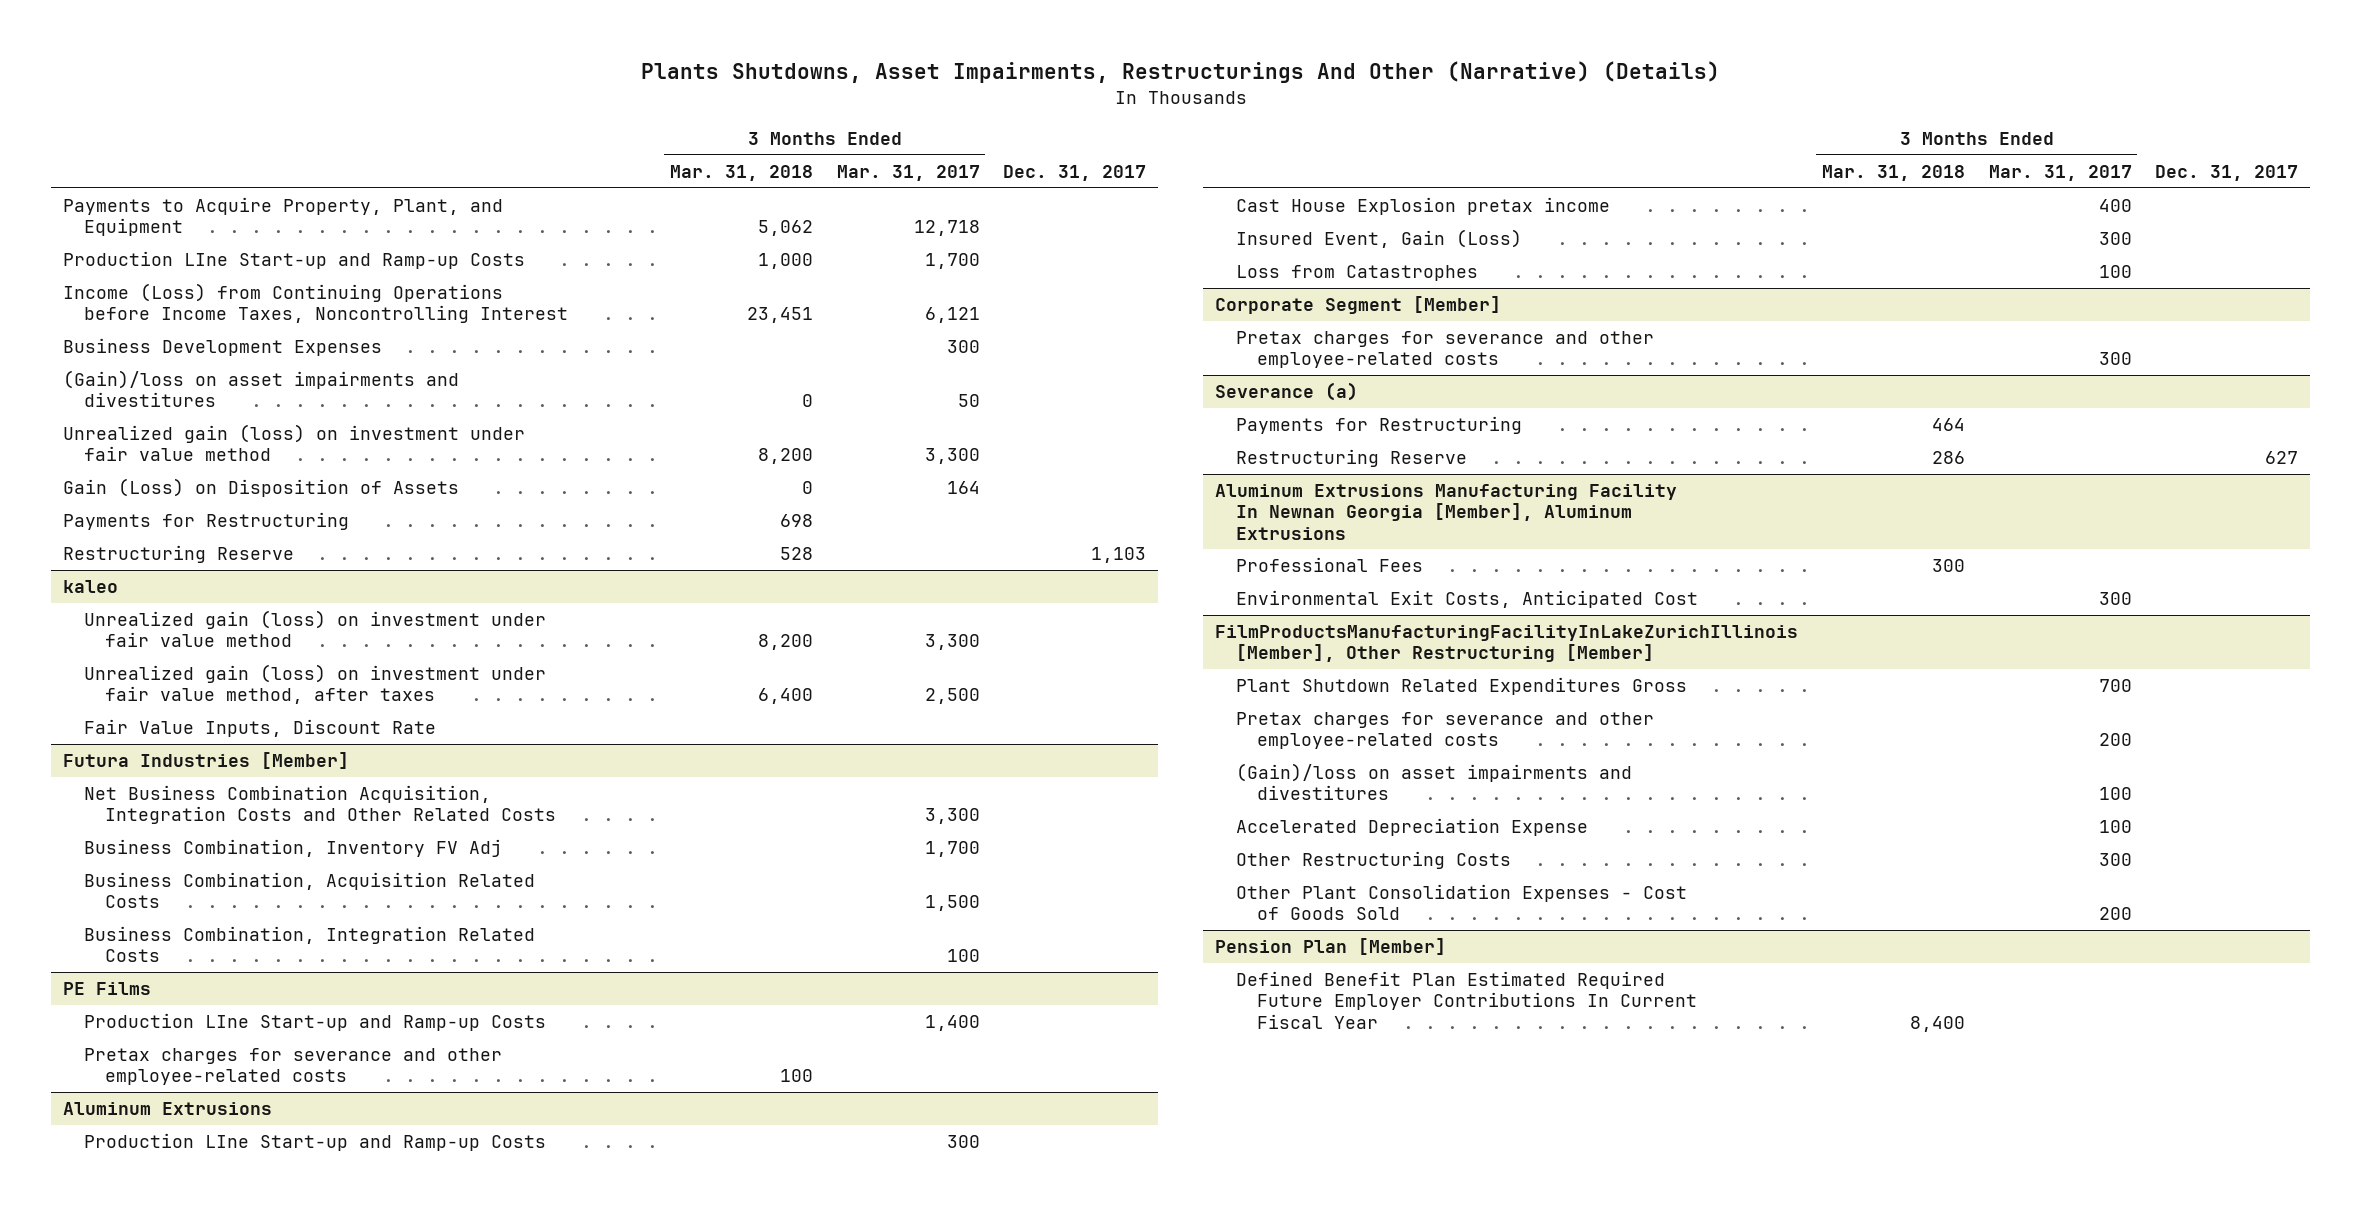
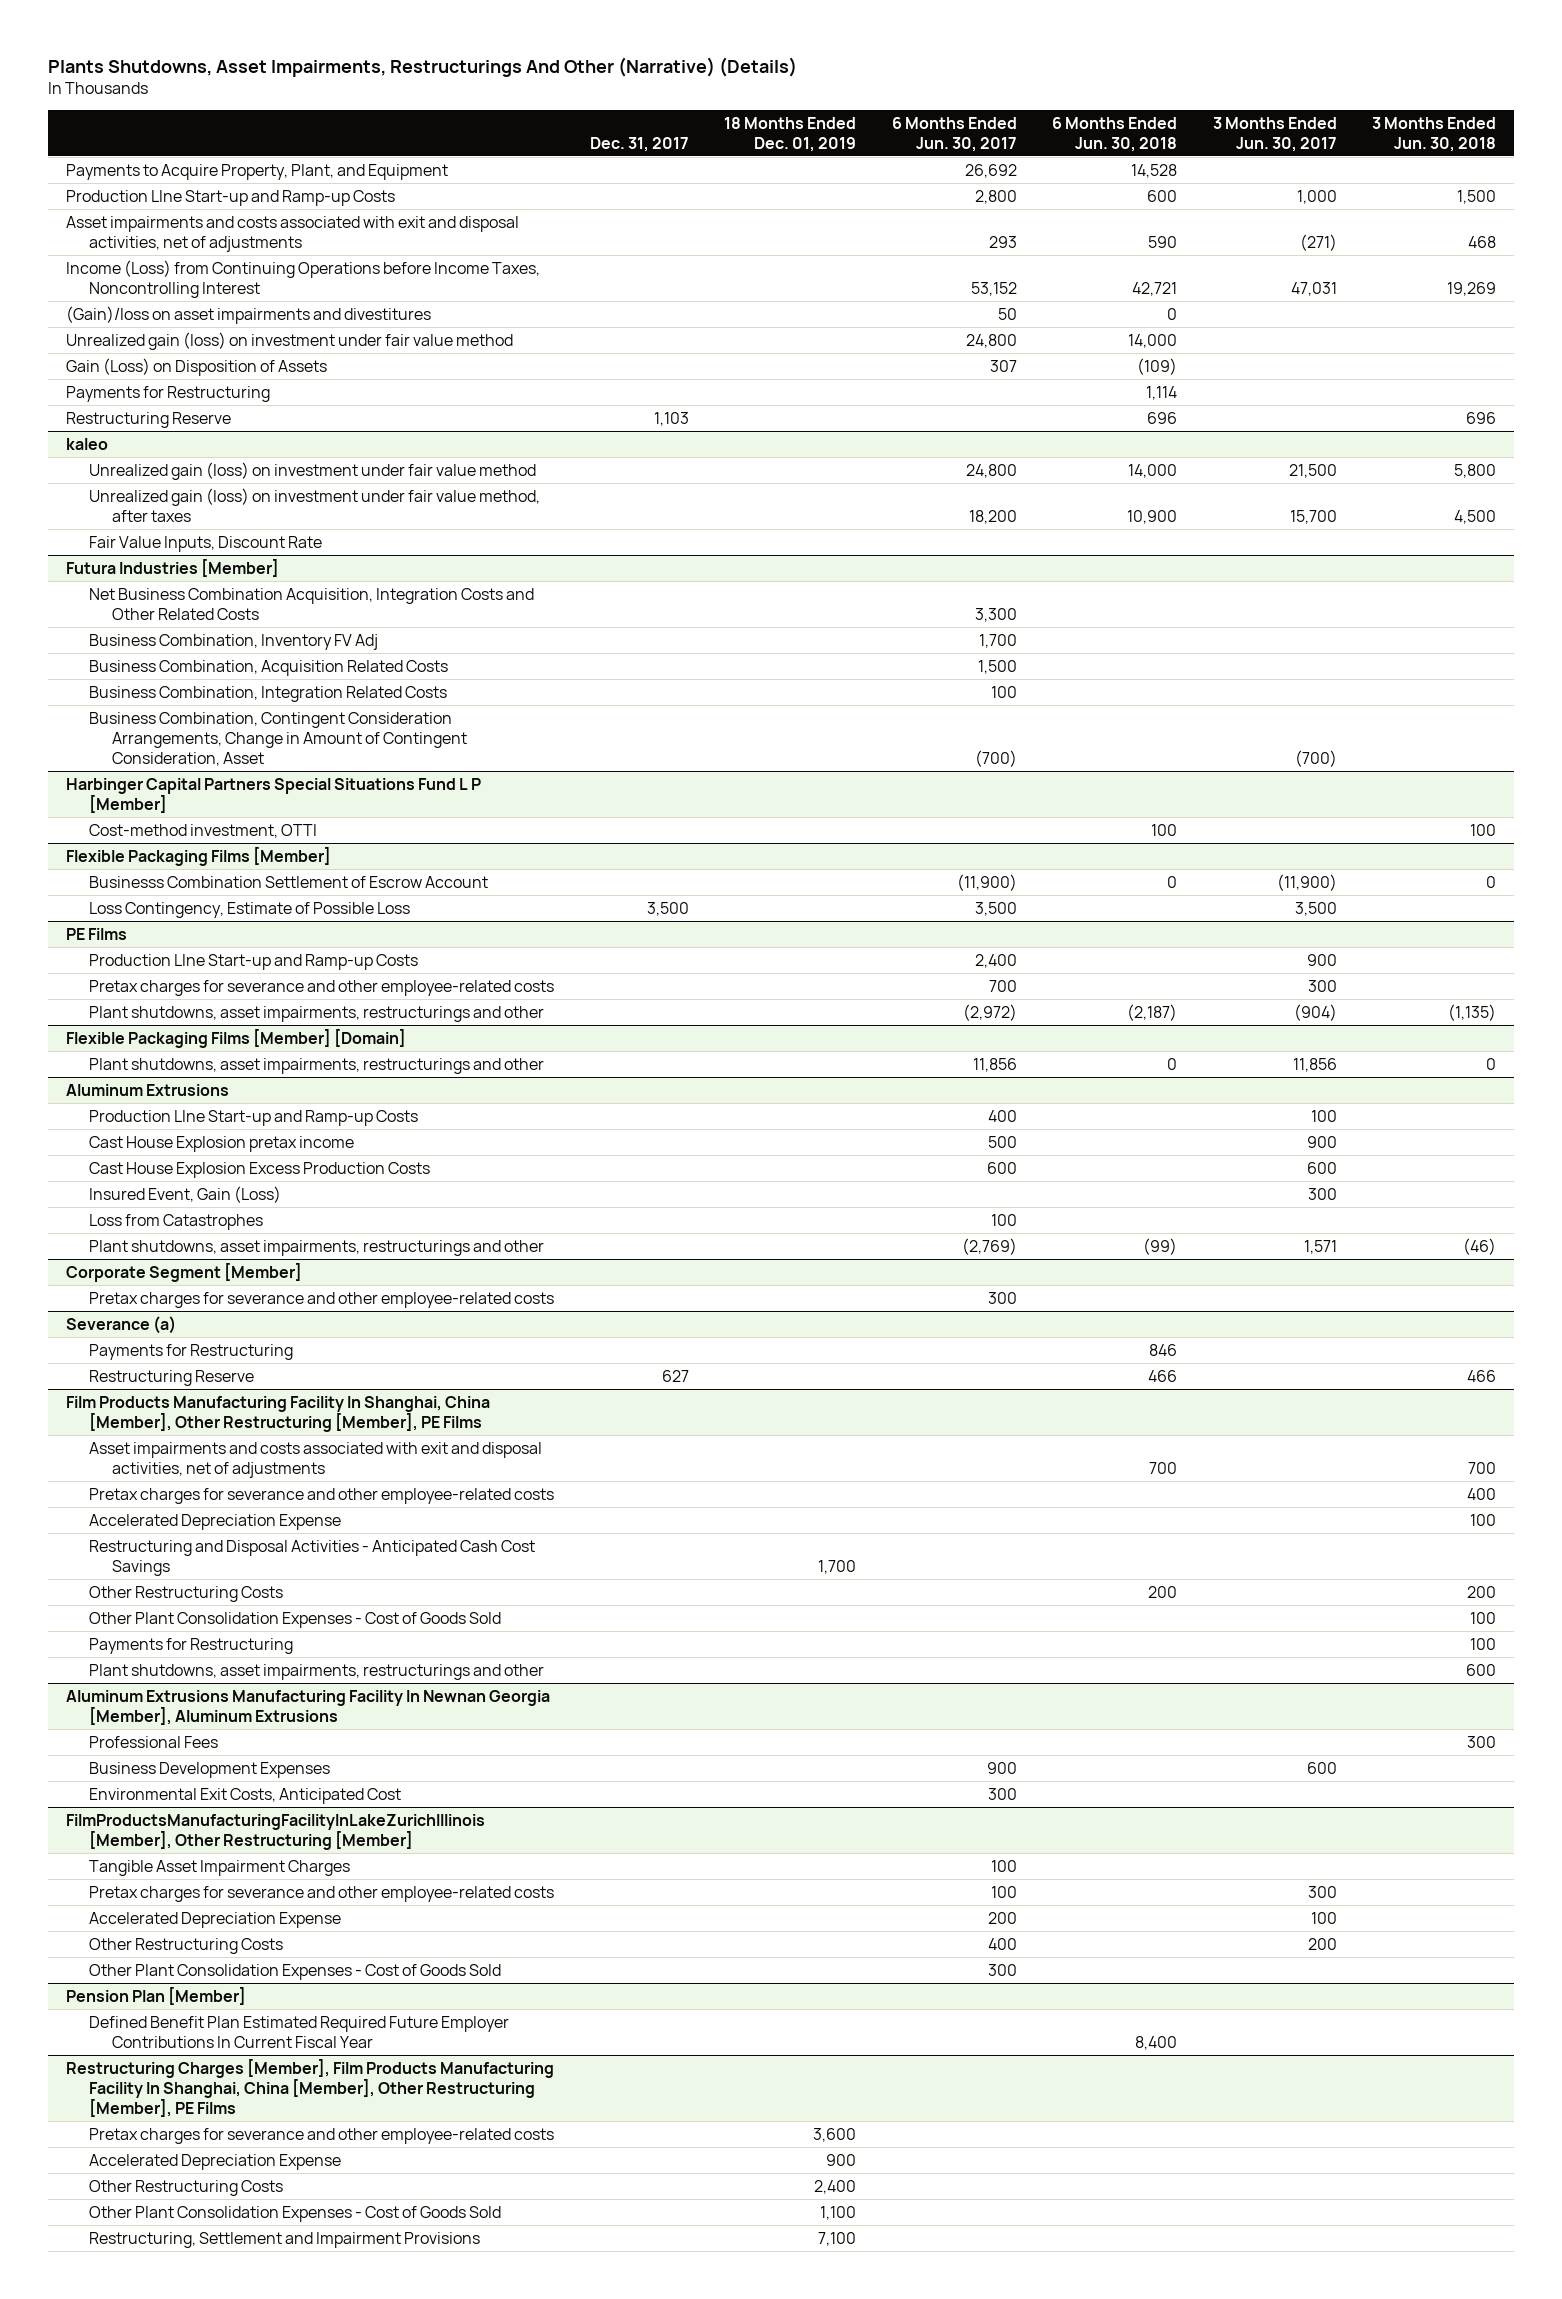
- | 3 Months Ended Mar. 31, 2018 | 3 Months Ended Mar. 31, 2017 | Dec. 31, 2017
+ | Dec. 31, 2017 | 18 Months Ended Dec. 01, 2019 | 6 Months Ended Jun. 30, 2017 | 6 Months Ended Jun. 30, 2018 | 3 Months Ended Jun. 30, 2017 | 3 Months Ended Jun. 30, 2018
+ Asset impairments and costs associated with exit and disposal activities, net of adjustments | | | 293 | 590 | (271) | 468
- Business Development Expenses | | 300 |
@ Futura Industries [Member]
+ Business Combination, Contingent Consideration Arrangements, Change in Amount of Contingent Consideration, Asset | | | (700) | | (700) |
+ Harbinger Capital Partners Special Situations Fund L P [Member]
+ Cost-method investment, OTTI | | | | 100 | | 100
+ Flexible Packaging Films [Member]
+ Businesss Combination Settlement of Escrow Account | | | (11,900) | 0 | (11,900) | 0
+ Loss Contingency, Estimate of Possible Loss | 3,500 | | 3,500 | | 3,500 |
@ PE Films
+ Plant shutdowns, asset impairments, restructurings and other | | | (2,972) | (2,187) | (904) | (1,135)
+ Flexible Packaging Films [Member] [Domain]
+ Plant shutdowns, asset impairments, restructurings and other | | | 11,856 | 0 | 11,856 | 0
@ Aluminum Extrusions
+ Cast House Explosion Excess Production Costs | | | 600 | | 600 |
+ Plant shutdowns, asset impairments, restructurings and other | | | (2,769) | (99) | 1,571 | (46)
+ Film Products Manufacturing Facility In Shanghai, China [Member], Other Restructuring [Member], PE Films
+ Asset impairments and costs associated with exit and disposal activities, net of adjustments | | | | 700 | | 700
+ Pretax charges for severance and other employee-related costs | | | | | | 400
+ Accelerated Depreciation Expense | | | | | | 100
+ Restructuring and Disposal Activities - Anticipated Cash Cost Savings | | 1,700 | | | |
+ Other Restructuring Costs | | | | 200 | | 200
+ Other Plant Consolidation Expenses - Cost of Goods Sold | | | | | | 100
+ Payments for Restructuring | | | | | | 100
+ Plant shutdowns, asset impairments, restructurings and other | | | | | | 600
@ Aluminum Extrusions Manufacturing Facility In Newnan Georgia [Member], Aluminum Extrusions
+ Business Development Expenses | | | 900 | | 600 |
@ FilmProductsManufacturingFacilityInLakeZurichIllinois [Member], Other Restructuring [Member]
- Plant Shutdown Related Expenditures Gross | | 700 |
+ Tangible Asset Impairment Charges | | | 100 | | |
- (Gain)/loss on asset impairments and divestitures | | 100 |
+ Restructuring Charges [Member], Film Products Manufacturing Facility In Shanghai, China [Member], Other Restructuring [Member], PE Films
+ Pretax charges for severance and other employee-related costs | | 3,600 | | | |
+ Accelerated Depreciation Expense | | 900 | | | |
+ Other Restructuring Costs | | 2,400 | | | |
+ Other Plant Consolidation Expenses - Cost of Goods Sold | | 1,100 | | | |
+ Restructuring, Settlement and Impairment Provisions | | 7,100 | | | |

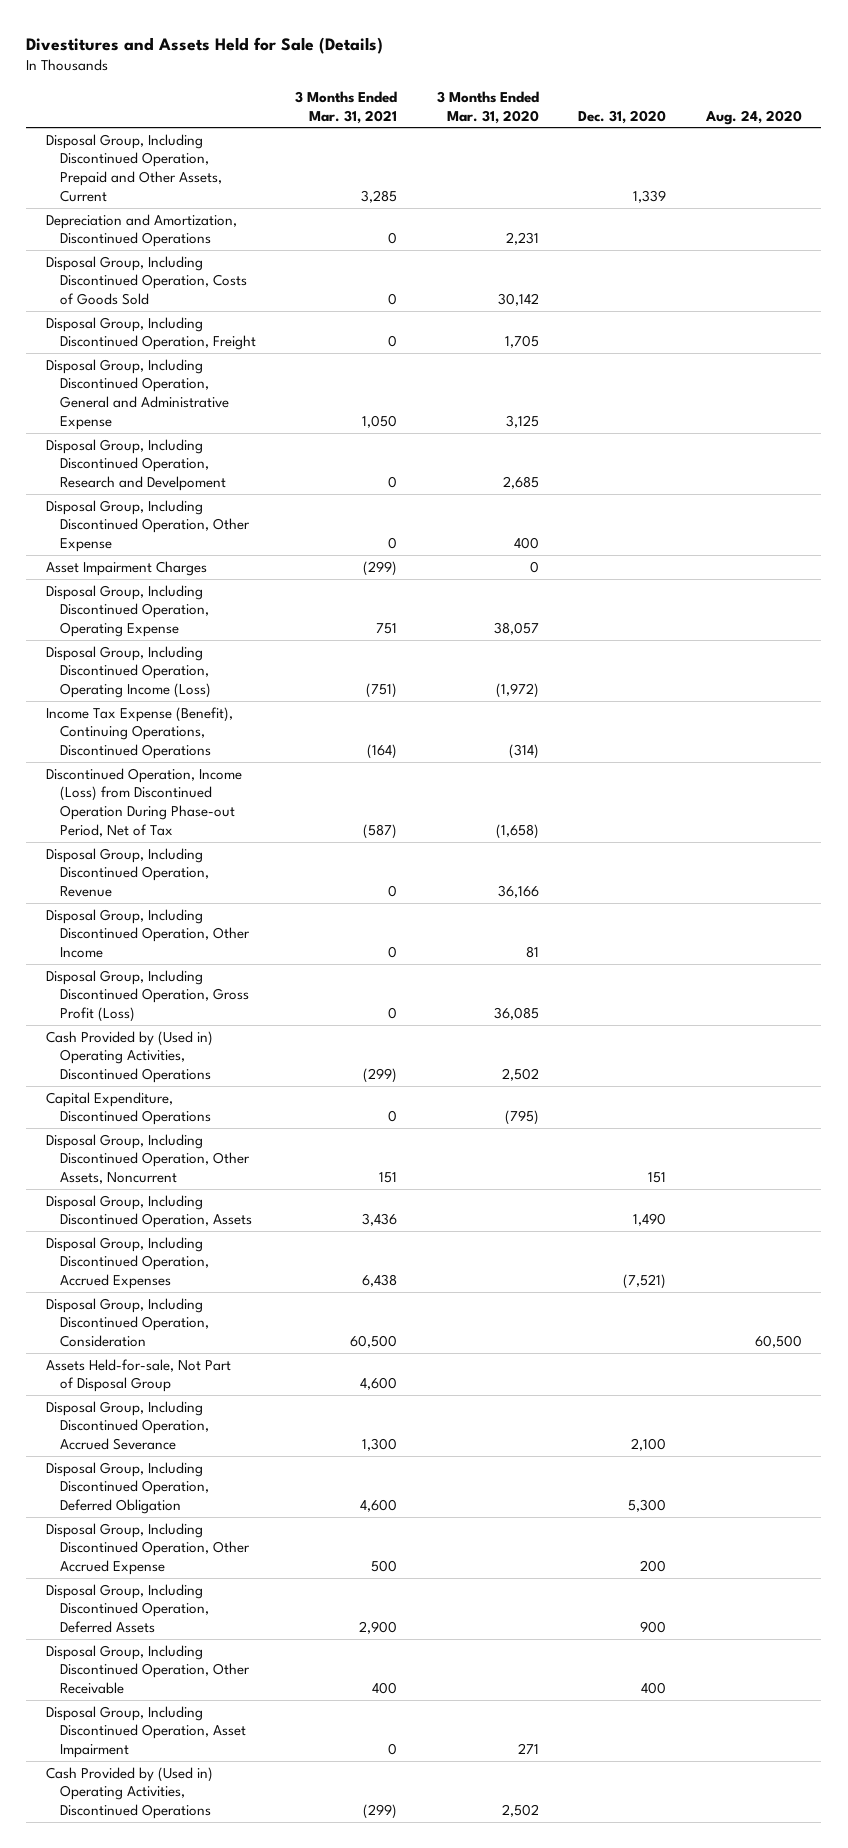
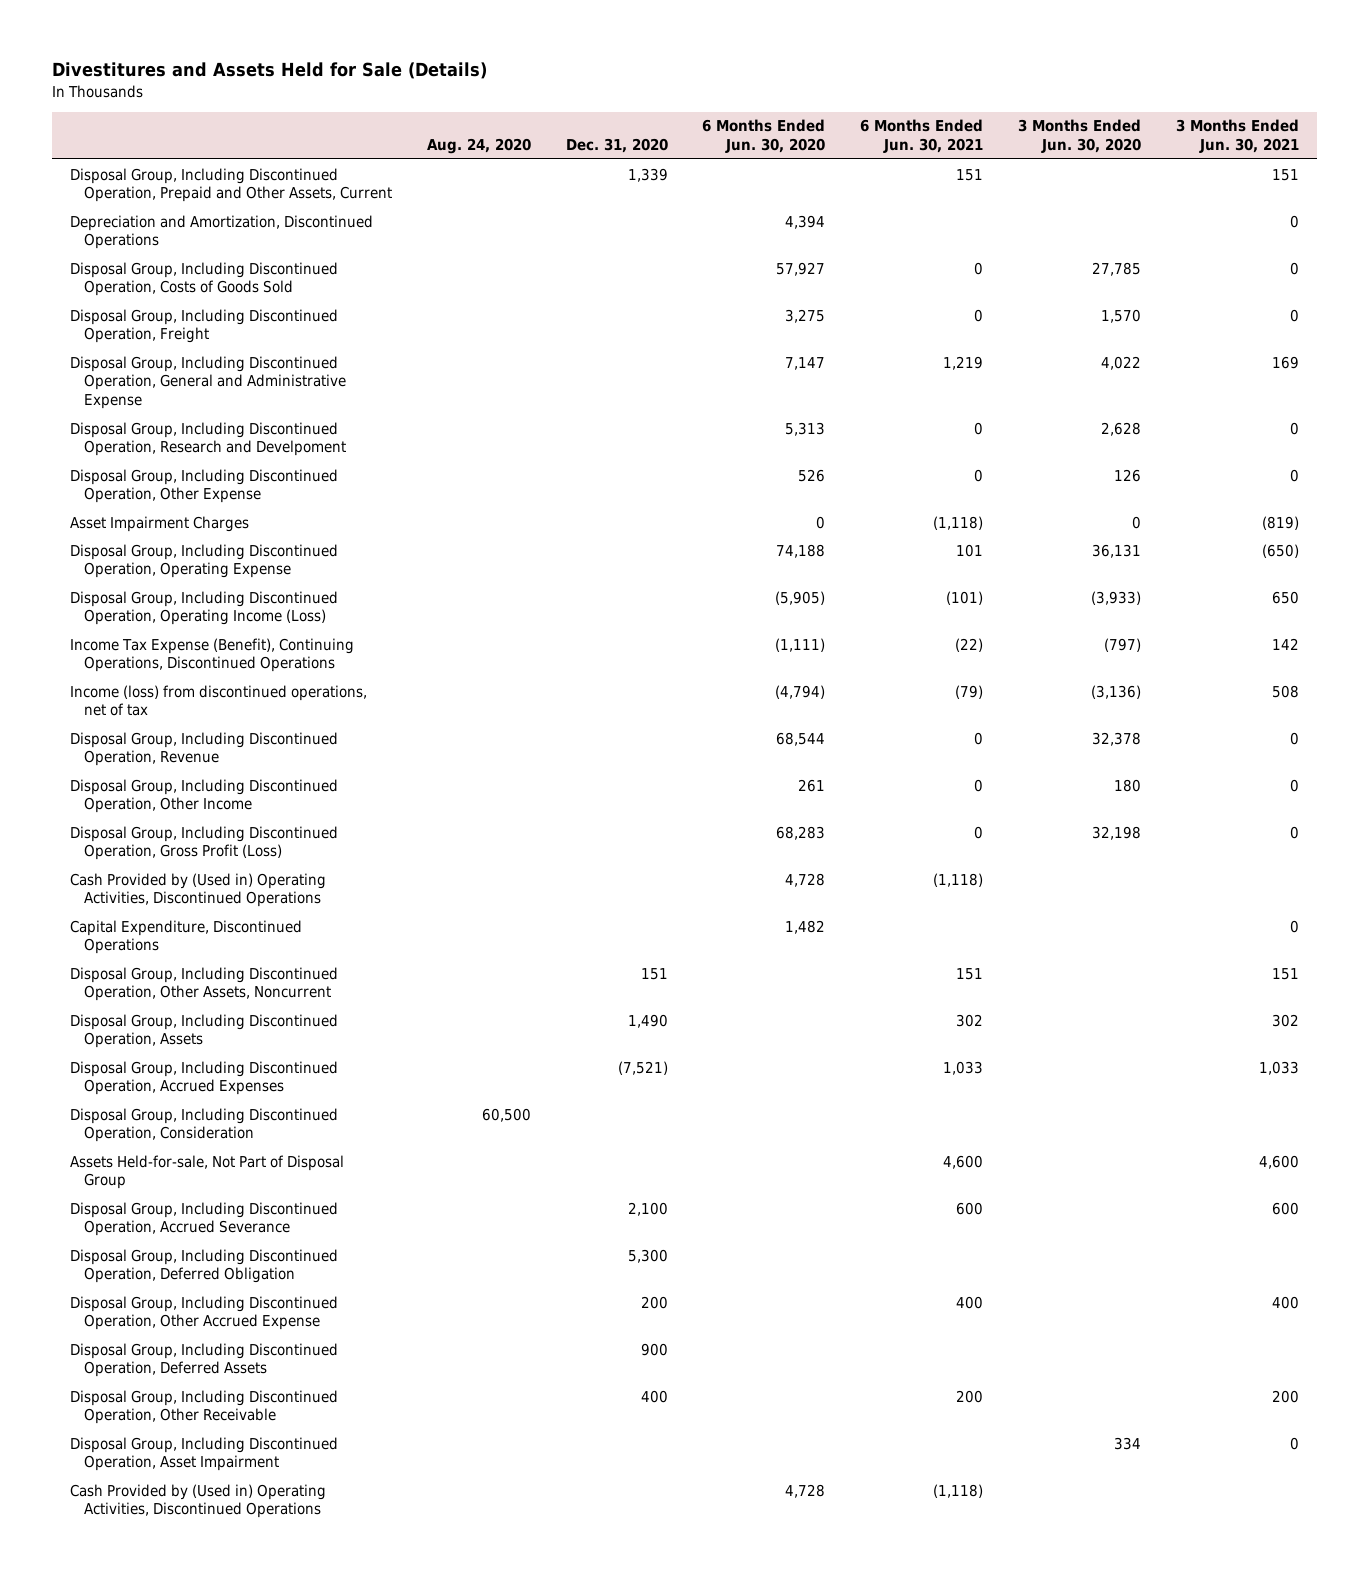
- | 3 Months Ended Mar. 31, 2021 | 3 Months Ended Mar. 31, 2020 | Dec. 31, 2020 | Aug. 24, 2020
+ | Aug. 24, 2020 | Dec. 31, 2020 | 6 Months Ended Jun. 30, 2020 | 6 Months Ended Jun. 30, 2021 | 3 Months Ended Jun. 30, 2020 | 3 Months Ended Jun. 30, 2021
- Discontinued Operation, Income (Loss) from Discontinued Operation During Phase-out Period, Net of Tax | (587) | (1,658) | |
+ Income (loss) from discontinued operations, net of tax | | | (4,794) | (79) | (3,136) | 508

